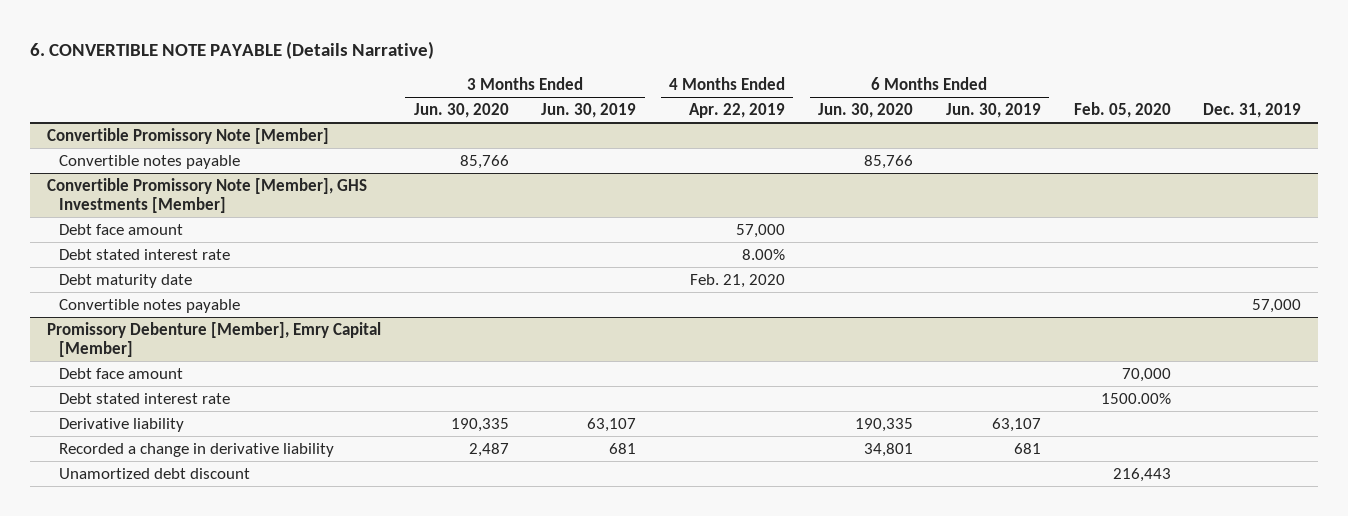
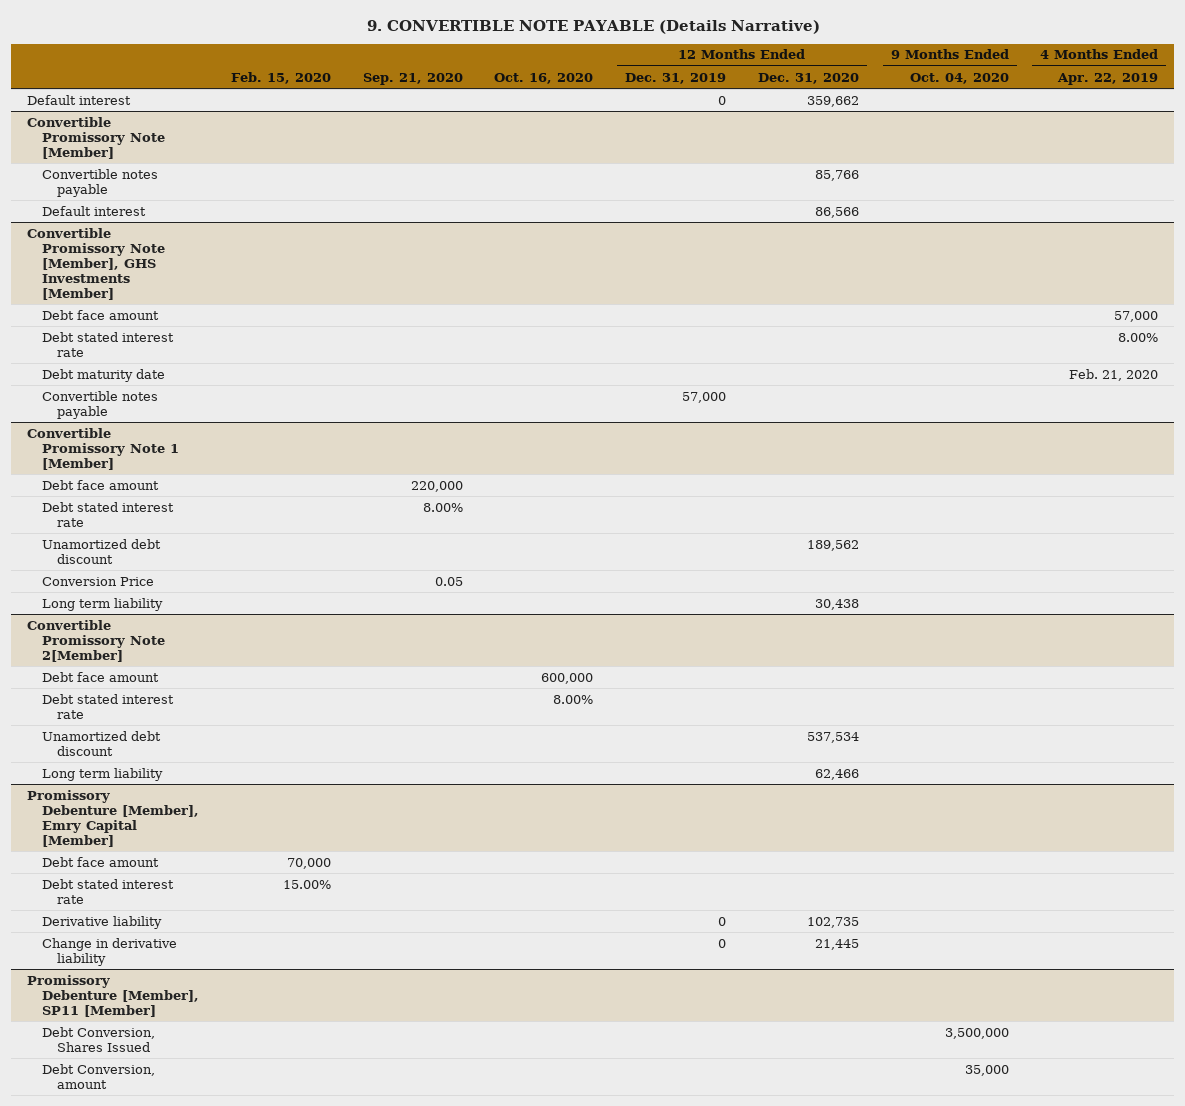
- 6. CONVERTIBLE NOTE PAYABLE (Details Narrative)
+ 9. CONVERTIBLE NOTE PAYABLE (Details Narrative)
- | 3 Months Ended Jun. 30, 2020 | 3 Months Ended Jun. 30, 2019 | 4 Months Ended Apr. 22, 2019 | 6 Months Ended Jun. 30, 2020 | 6 Months Ended Jun. 30, 2019 | Feb. 05, 2020 | Dec. 31, 2019
+ | Feb. 15, 2020 | Sep. 21, 2020 | Oct. 16, 2020 | 12 Months Ended Dec. 31, 2019 | 12 Months Ended Dec. 31, 2020 | 9 Months Ended Oct. 04, 2020 | 4 Months Ended Apr. 22, 2019
+ Default interest | | | | 0 | 359,662 | |
@ Convertible Promissory Note [Member]
+ Default interest | | | | | 86,566 | |
+ Convertible Promissory Note 1 [Member]
+ Debt face amount | | 220,000 | | | | |
+ Debt stated interest rate | | 8.00% | | | | |
+ Unamortized debt discount | | | | | 189,562 | |
+ Conversion Price | | 0.05 | | | | |
+ Long term liability | | | | | 30,438 | |
+ Convertible Promissory Note 2[Member]
+ Debt face amount | | | 600,000 | | | |
+ Debt stated interest rate | | | 8.00% | | | |
+ Unamortized debt discount | | | | | 537,534 | |
+ Long term liability | | | | | 62,466 | |
@ Promissory Debenture [Member], Emry Capital [Member]
- Recorded a change in derivative liability | 2,487 | 681 | | 34,801 | 681 | |
- Unamortized debt discount | | | | | | 216,443 |
+ Change in derivative liability | | | | 0 | 21,445 | |
+ Promissory Debenture [Member], SP11 [Member]
+ Debt Conversion, Shares Issued | | | | | | 3,500,000 |
+ Debt Conversion, amount | | | | | | 35,000 |

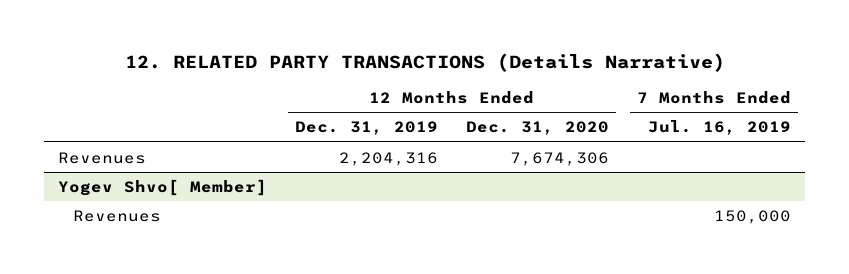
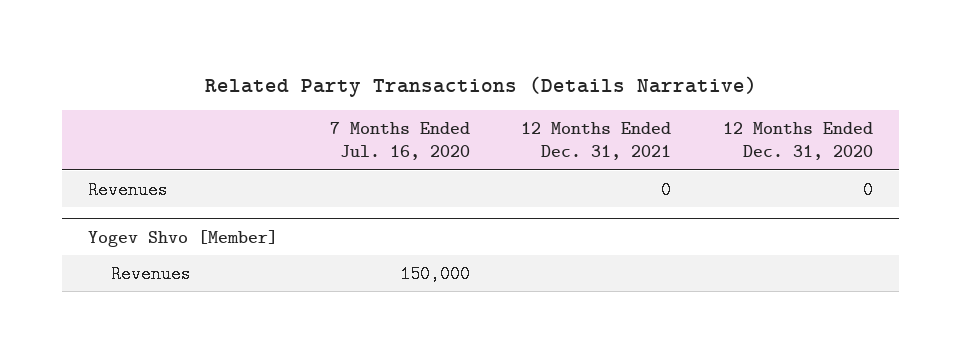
- 12. RELATED PARTY TRANSACTIONS (Details Narrative)
+ Related Party Transactions (Details Narrative)
- | 12 Months Ended Dec. 31, 2019 | 12 Months Ended Dec. 31, 2020 | 7 Months Ended Jul. 16, 2019
+ | 7 Months Ended Jul. 16, 2020 | 12 Months Ended Dec. 31, 2021 | 12 Months Ended Dec. 31, 2020
- Revenues | 2,204,316 | 7,674,306 |
- Yogev Shvo[ Member]
+ Revenues | | 0 | 0
+ Yogev Shvo [Member]

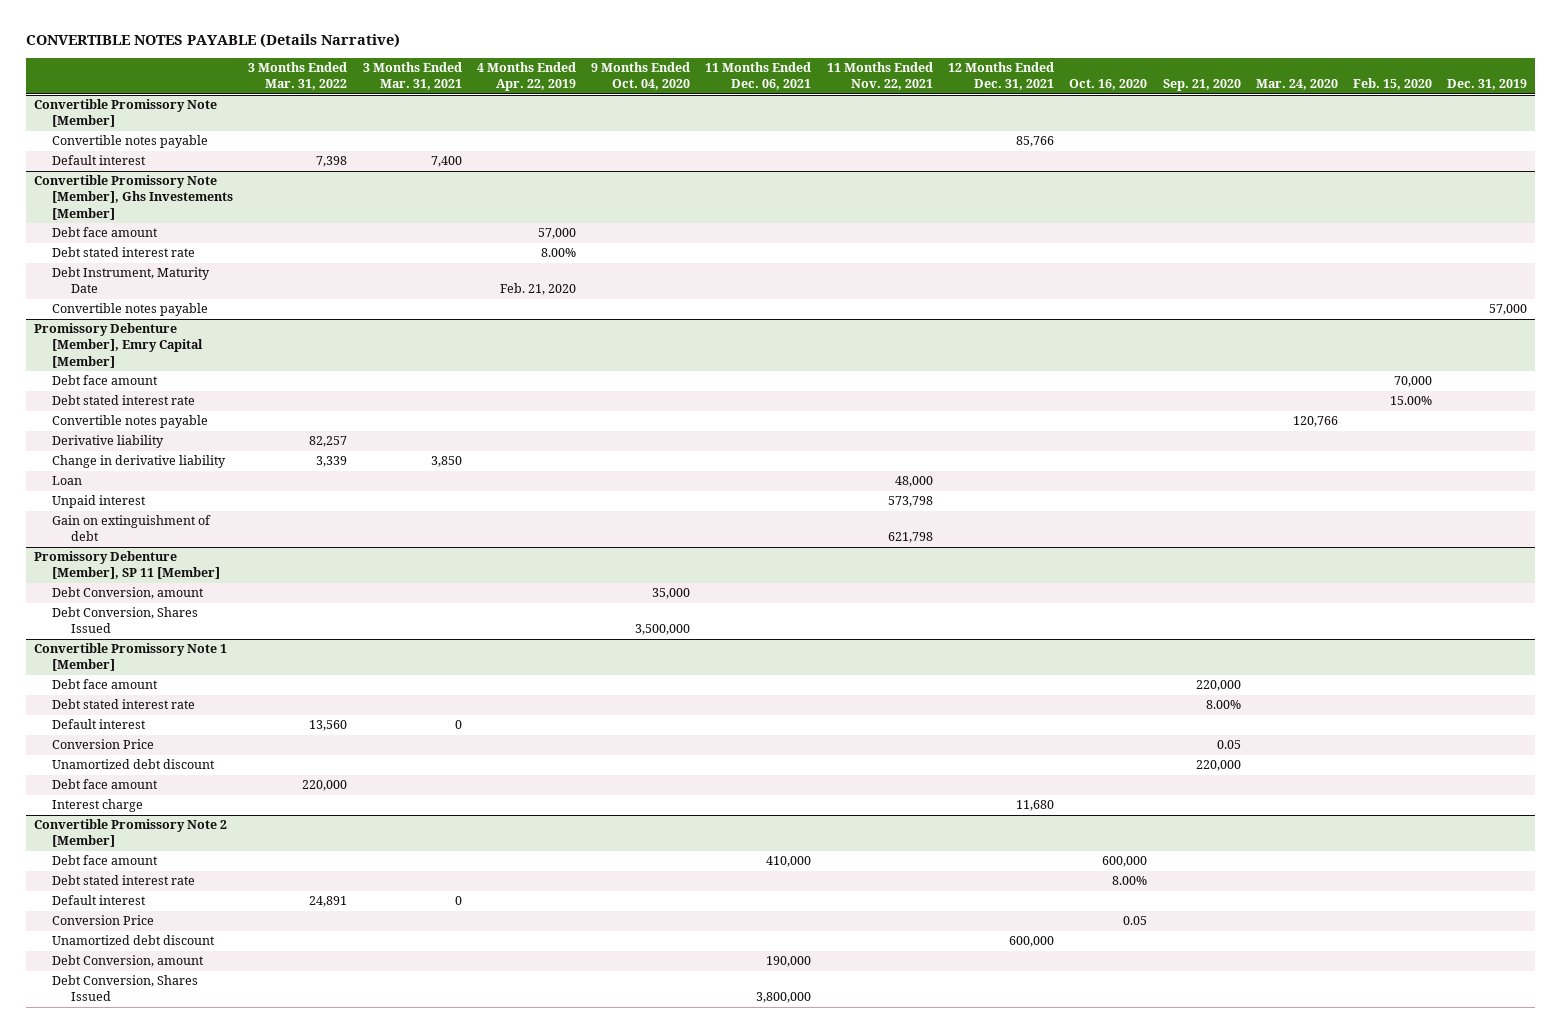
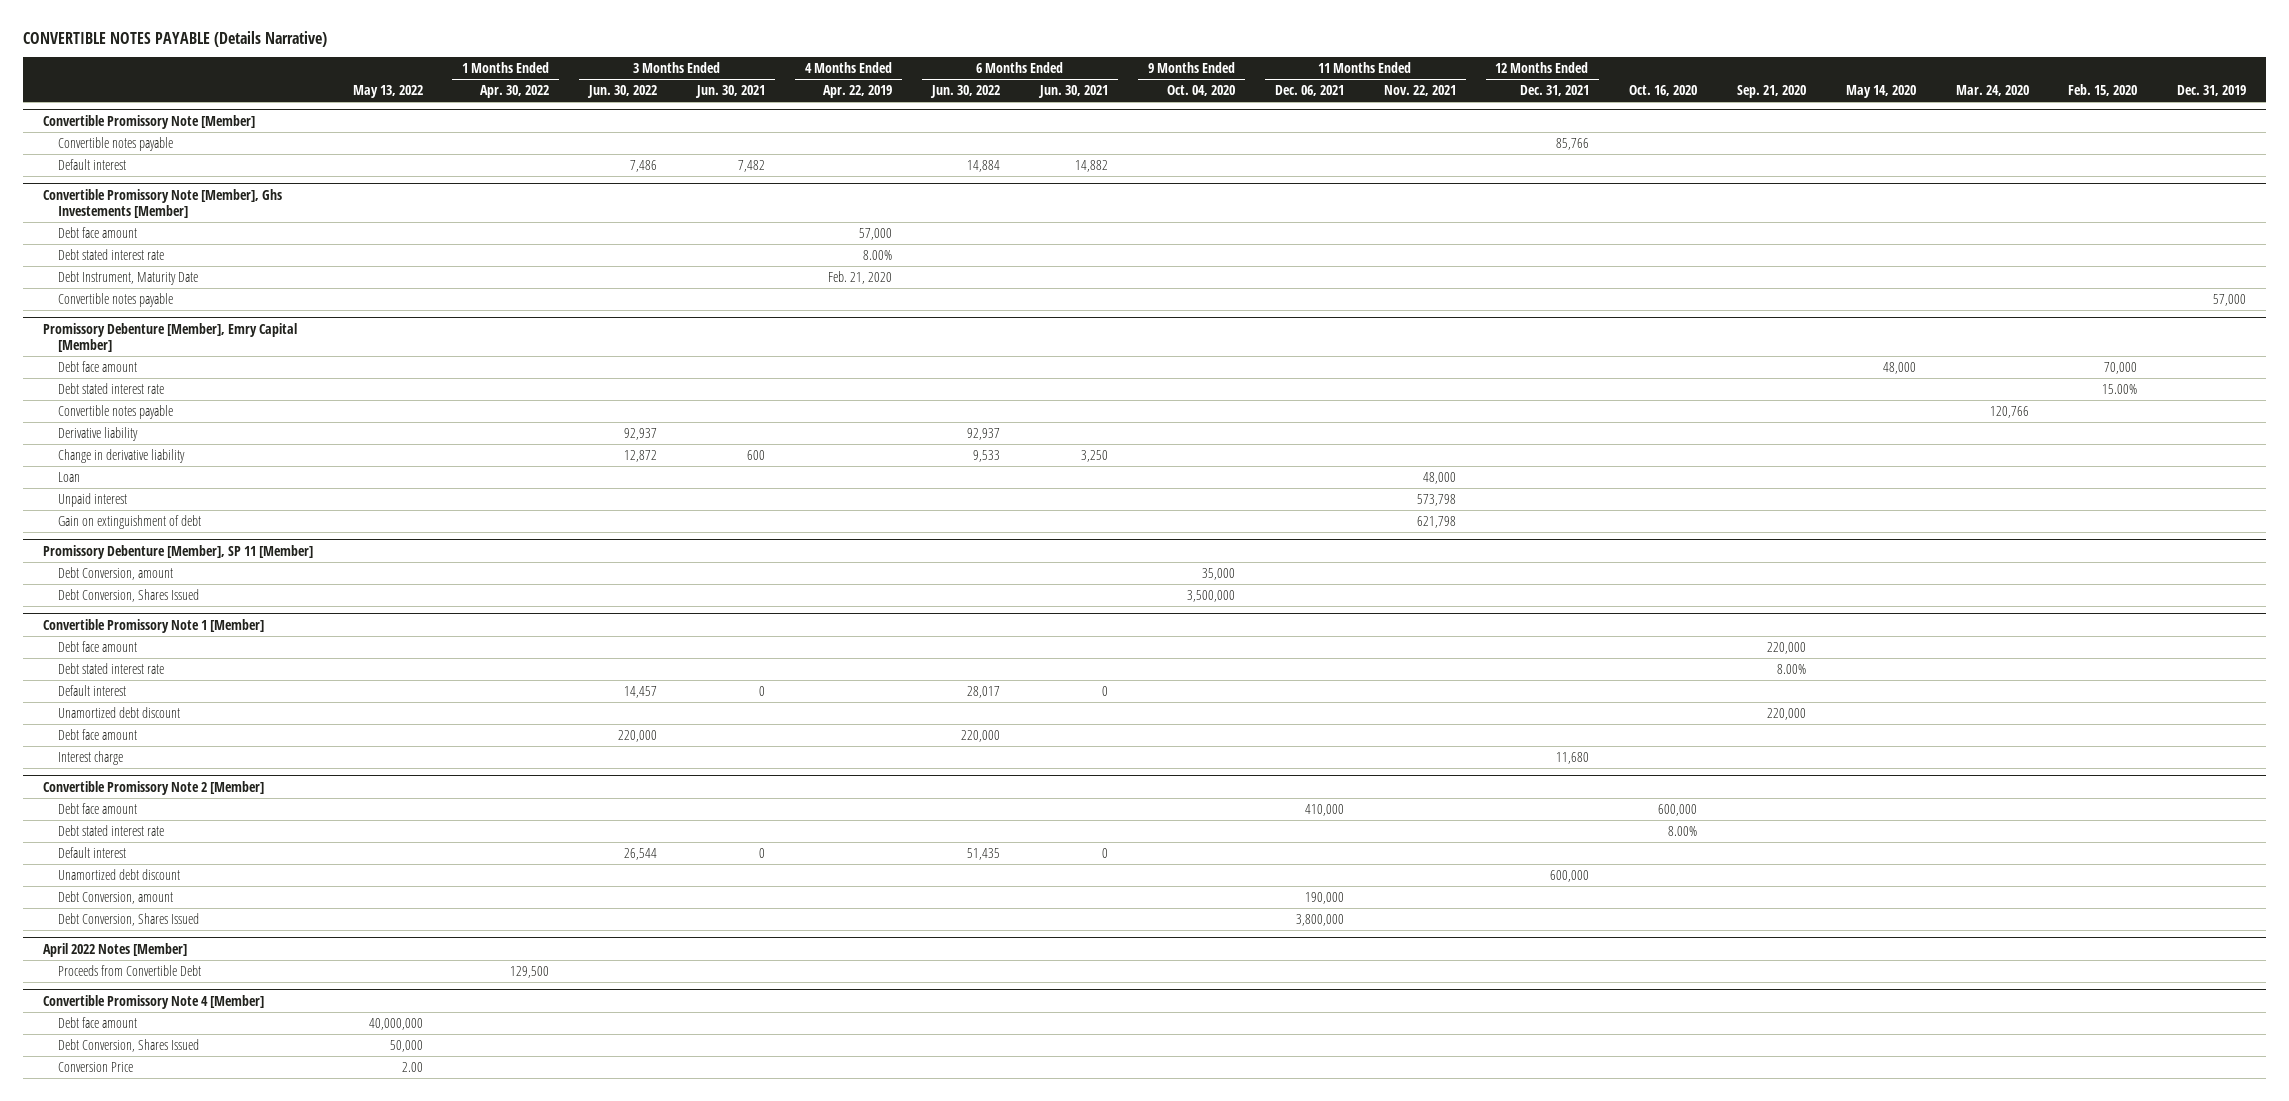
- | 3 Months Ended Mar. 31, 2022 | 3 Months Ended Mar. 31, 2021 | 4 Months Ended Apr. 22, 2019 | 9 Months Ended Oct. 04, 2020 | 11 Months Ended Dec. 06, 2021 | 11 Months Ended Nov. 22, 2021 | 12 Months Ended Dec. 31, 2021 | Oct. 16, 2020 | Sep. 21, 2020 | Mar. 24, 2020 | Feb. 15, 2020 | Dec. 31, 2019
+ | May 13, 2022 | 1 Months Ended Apr. 30, 2022 | 3 Months Ended Jun. 30, 2022 | 3 Months Ended Jun. 30, 2021 | 4 Months Ended Apr. 22, 2019 | 6 Months Ended Jun. 30, 2022 | 6 Months Ended Jun. 30, 2021 | 9 Months Ended Oct. 04, 2020 | 11 Months Ended Dec. 06, 2021 | 11 Months Ended Nov. 22, 2021 | 12 Months Ended Dec. 31, 2021 | Oct. 16, 2020 | Sep. 21, 2020 | May 14, 2020 | Mar. 24, 2020 | Feb. 15, 2020 | Dec. 31, 2019
@ Convertible Promissory Note 1 [Member]
- Conversion Price | | | | | | | | | 0.05 | | |
@ Convertible Promissory Note 2 [Member]
- Conversion Price | | | | | | | | 0.05 | | | |
+ April 2022 Notes [Member]
+ Proceeds from Convertible Debt | | 129,500 | | | | | | | | | | | | | | |
+ Convertible Promissory Note 4 [Member]
+ Debt face amount | 40,000,000 | | | | | | | | | | | | | | | |
+ Debt Conversion, Shares Issued | 50,000 | | | | | | | | | | | | | | | |
+ Conversion Price | 2.00 | | | | | | | | | | | | | | | |

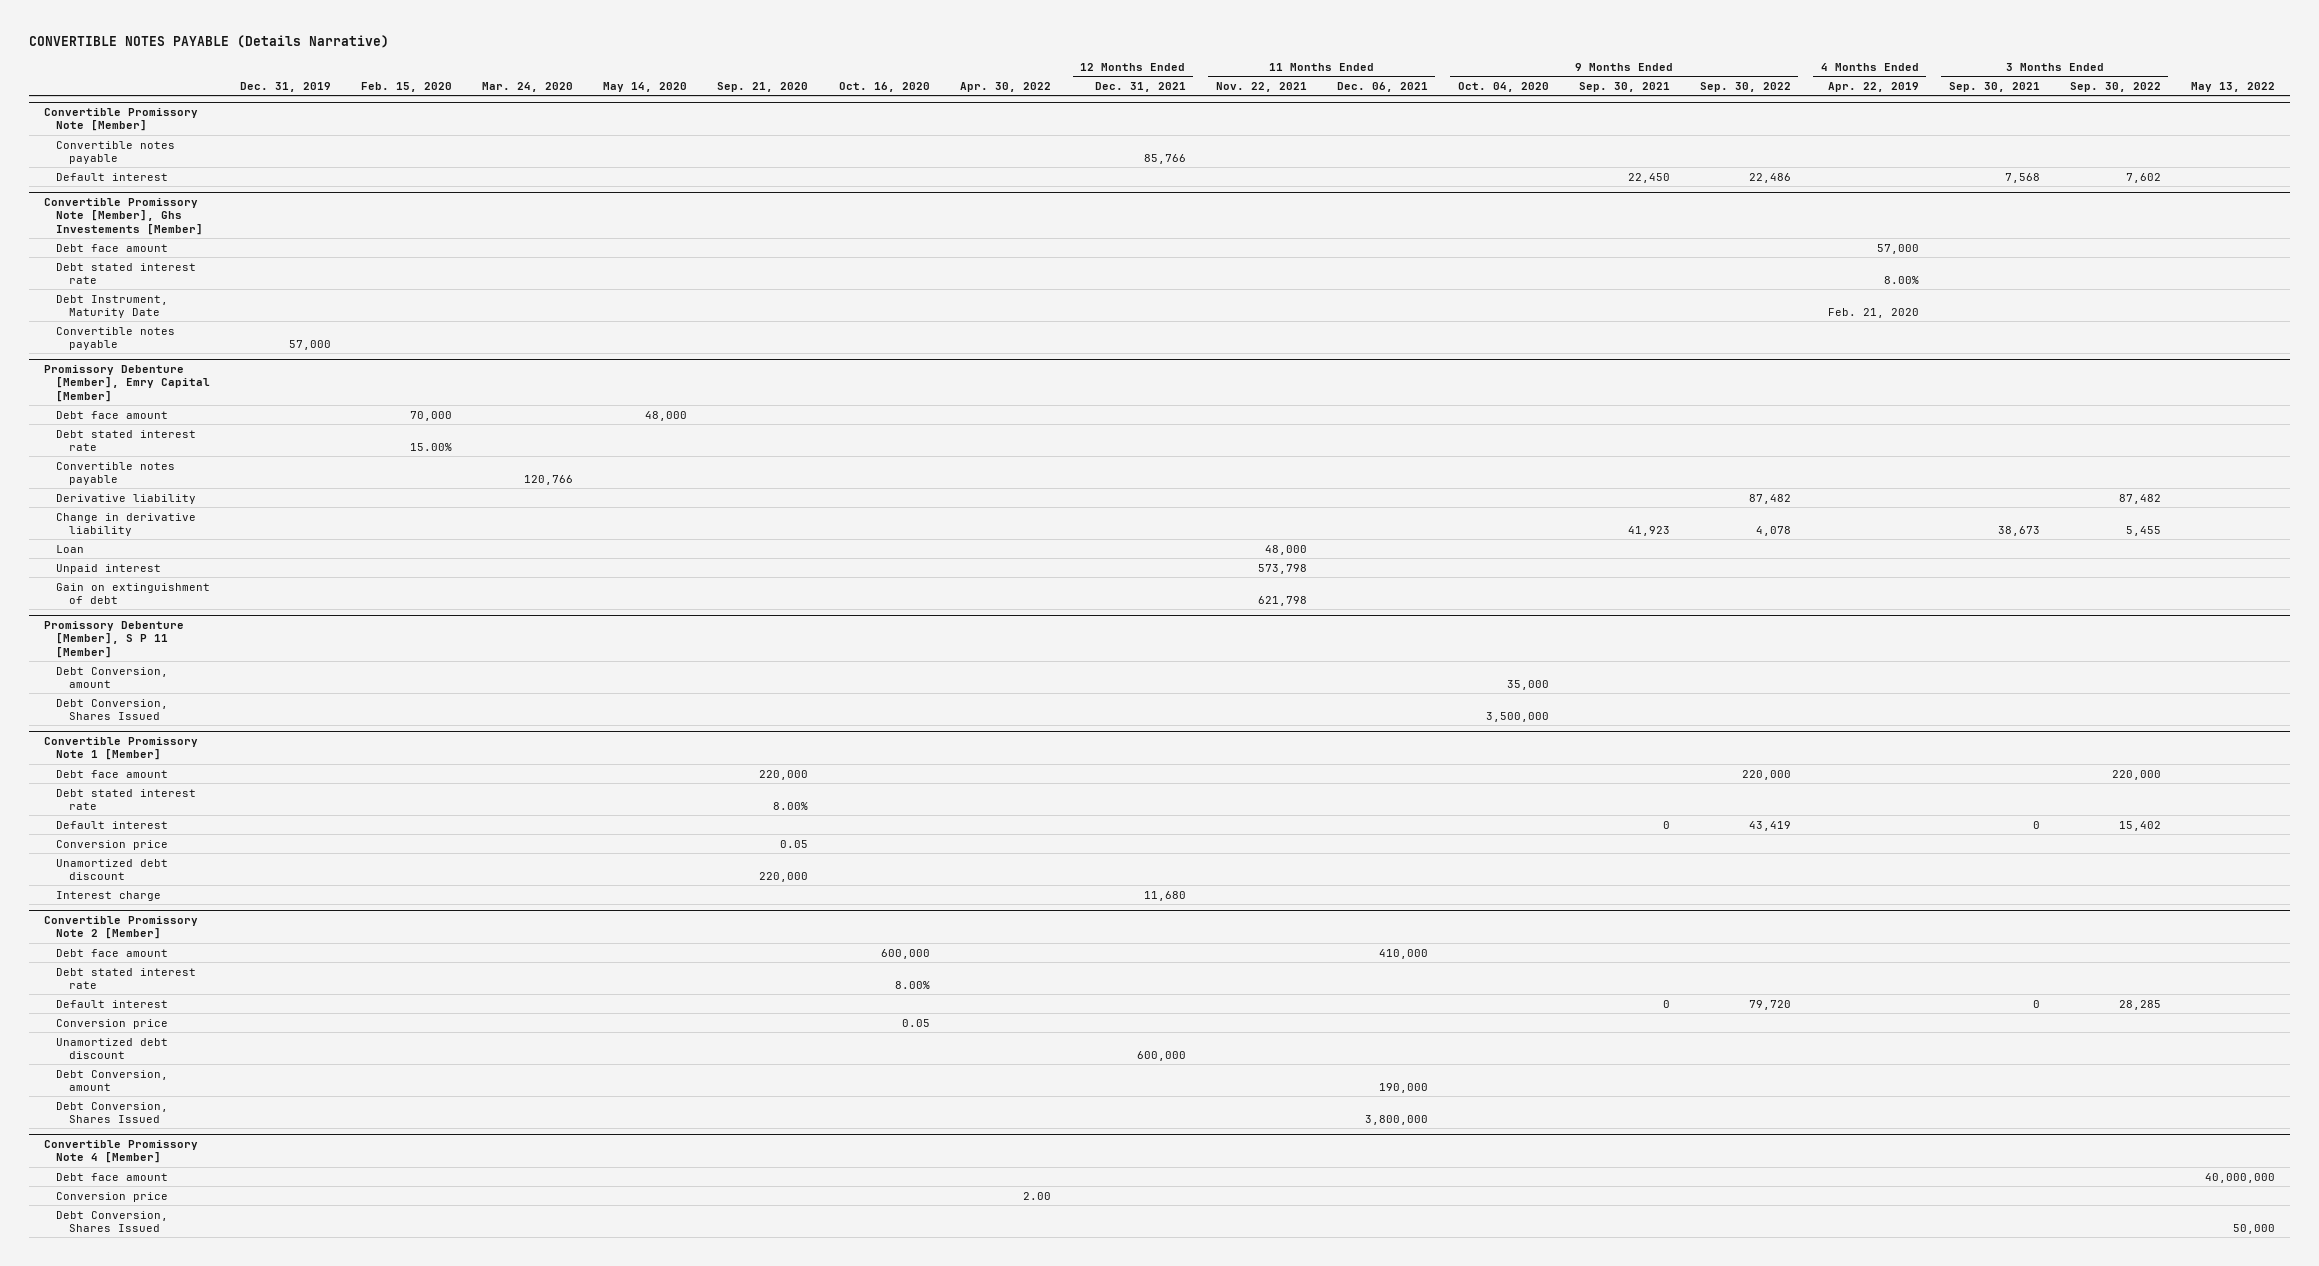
- | May 13, 2022 | 1 Months Ended Apr. 30, 2022 | 3 Months Ended Jun. 30, 2022 | 3 Months Ended Jun. 30, 2021 | 4 Months Ended Apr. 22, 2019 | 6 Months Ended Jun. 30, 2022 | 6 Months Ended Jun. 30, 2021 | 9 Months Ended Oct. 04, 2020 | 11 Months Ended Dec. 06, 2021 | 11 Months Ended Nov. 22, 2021 | 12 Months Ended Dec. 31, 2021 | Oct. 16, 2020 | Sep. 21, 2020 | May 14, 2020 | Mar. 24, 2020 | Feb. 15, 2020 | Dec. 31, 2019
+ | Dec. 31, 2019 | Feb. 15, 2020 | Mar. 24, 2020 | May 14, 2020 | Sep. 21, 2020 | Oct. 16, 2020 | Apr. 30, 2022 | 12 Months Ended Dec. 31, 2021 | 11 Months Ended Nov. 22, 2021 | 11 Months Ended Dec. 06, 2021 | 9 Months Ended Oct. 04, 2020 | 9 Months Ended Sep. 30, 2021 | 9 Months Ended Sep. 30, 2022 | 4 Months Ended Apr. 22, 2019 | 3 Months Ended Sep. 30, 2021 | 3 Months Ended Sep. 30, 2022 | May 13, 2022
- Promissory Debenture [Member], SP 11 [Member]
+ Promissory Debenture [Member], S P 11 [Member]
@ Convertible Promissory Note 1 [Member]
+ Conversion price | | | | | 0.05 | | | | | | | | | | | |
- Debt face amount | | | 220,000 | | | 220,000 | | | | | | | | | | |
@ Convertible Promissory Note 2 [Member]
+ Conversion price | | | | | | 0.05 | | | | | | | | | | |
- April 2022 Notes [Member]
- Proceeds from Convertible Debt | | 129,500 | | | | | | | | | | | | | | |
@ Convertible Promissory Note 4 [Member]
+ Conversion price | | | | | | | 2.00 | | | | | | | | | |
- Conversion Price | 2.00 | | | | | | | | | | | | | | | |

